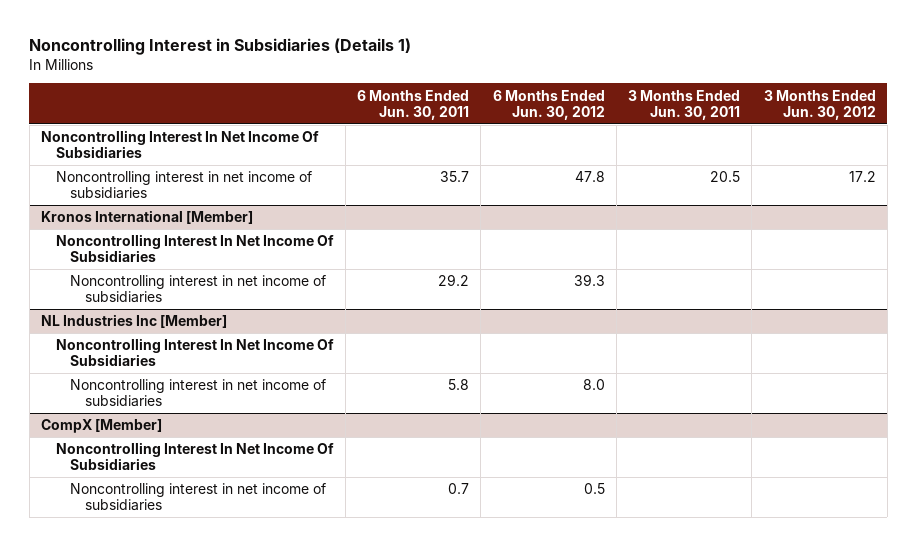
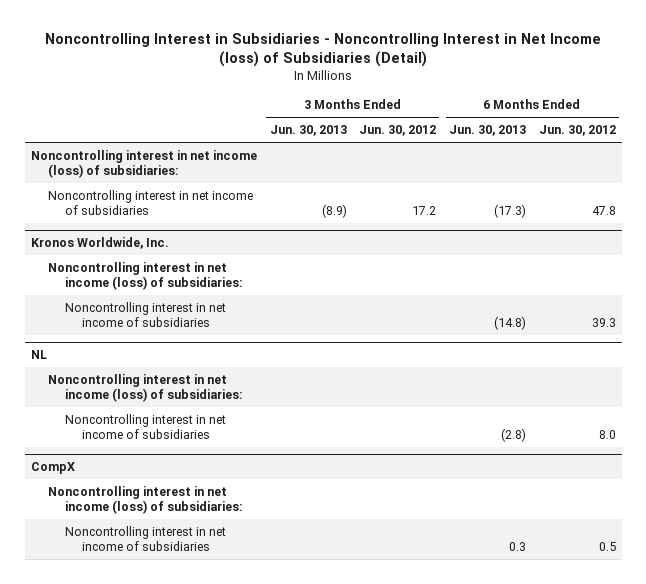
- Noncontrolling Interest in Subsidiaries (Details 1)
+ Noncontrolling Interest in Subsidiaries - Noncontrolling Interest in Net Income (loss) of Subsidiaries (Detail)
- | 6 Months Ended Jun. 30, 2011 | 6 Months Ended Jun. 30, 2012 | 3 Months Ended Jun. 30, 2011 | 3 Months Ended Jun. 30, 2012
+ | 3 Months Ended Jun. 30, 2013 | 3 Months Ended Jun. 30, 2012 | 6 Months Ended Jun. 30, 2013 | 6 Months Ended Jun. 30, 2012
- Noncontrolling Interest In Net Income Of Subsidiaries
+ Noncontrolling interest in net income (loss) of subsidiaries:
- Kronos International [Member]
- Noncontrolling Interest In Net Income Of Subsidiaries
+ Kronos Worldwide, Inc.
+ Noncontrolling interest in net income (loss) of subsidiaries:
- NL Industries Inc [Member]
- Noncontrolling Interest In Net Income Of Subsidiaries
+ NL
+ Noncontrolling interest in net income (loss) of subsidiaries:
- CompX [Member]
- Noncontrolling Interest In Net Income Of Subsidiaries
+ CompX
+ Noncontrolling interest in net income (loss) of subsidiaries:

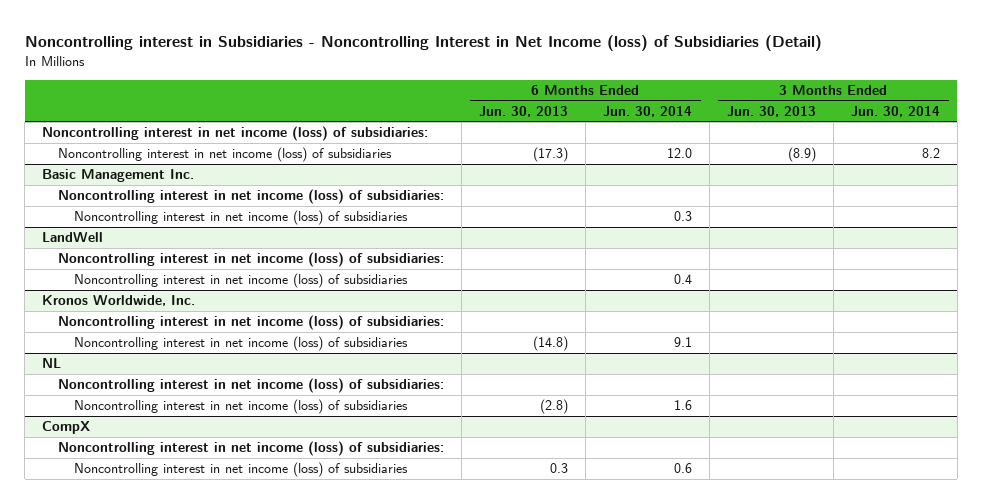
- Noncontrolling Interest in Subsidiaries - Noncontrolling Interest in Net Income (loss) of Subsidiaries (Detail)
+ Noncontrolling interest in Subsidiaries - Noncontrolling Interest in Net Income (loss) of Subsidiaries (Detail)
- | 3 Months Ended Jun. 30, 2013 | 3 Months Ended Jun. 30, 2012 | 6 Months Ended Jun. 30, 2013 | 6 Months Ended Jun. 30, 2012
+ | 6 Months Ended Jun. 30, 2013 | 6 Months Ended Jun. 30, 2014 | 3 Months Ended Jun. 30, 2013 | 3 Months Ended Jun. 30, 2014
- Noncontrolling interest in net income of subsidiaries | (8.9) | 17.2 | (17.3) | 47.8
+ Noncontrolling interest in net income (loss) of subsidiaries | (17.3) | 12.0 | (8.9) | 8.2
+ Basic Management Inc.
+ Noncontrolling interest in net income (loss) of subsidiaries:
+ Noncontrolling interest in net income (loss) of subsidiaries | | 0.3 | |
+ LandWell
+ Noncontrolling interest in net income (loss) of subsidiaries:
+ Noncontrolling interest in net income (loss) of subsidiaries | | 0.4 | |
@ Kronos Worldwide, Inc.
- Noncontrolling interest in net income of subsidiaries | | | (14.8) | 39.3
+ Noncontrolling interest in net income (loss) of subsidiaries | (14.8) | 9.1 | |
@ NL
- Noncontrolling interest in net income of subsidiaries | | | (2.8) | 8.0
+ Noncontrolling interest in net income (loss) of subsidiaries | (2.8) | 1.6 | |
@ CompX
- Noncontrolling interest in net income of subsidiaries | | | 0.3 | 0.5
+ Noncontrolling interest in net income (loss) of subsidiaries | 0.3 | 0.6 | |

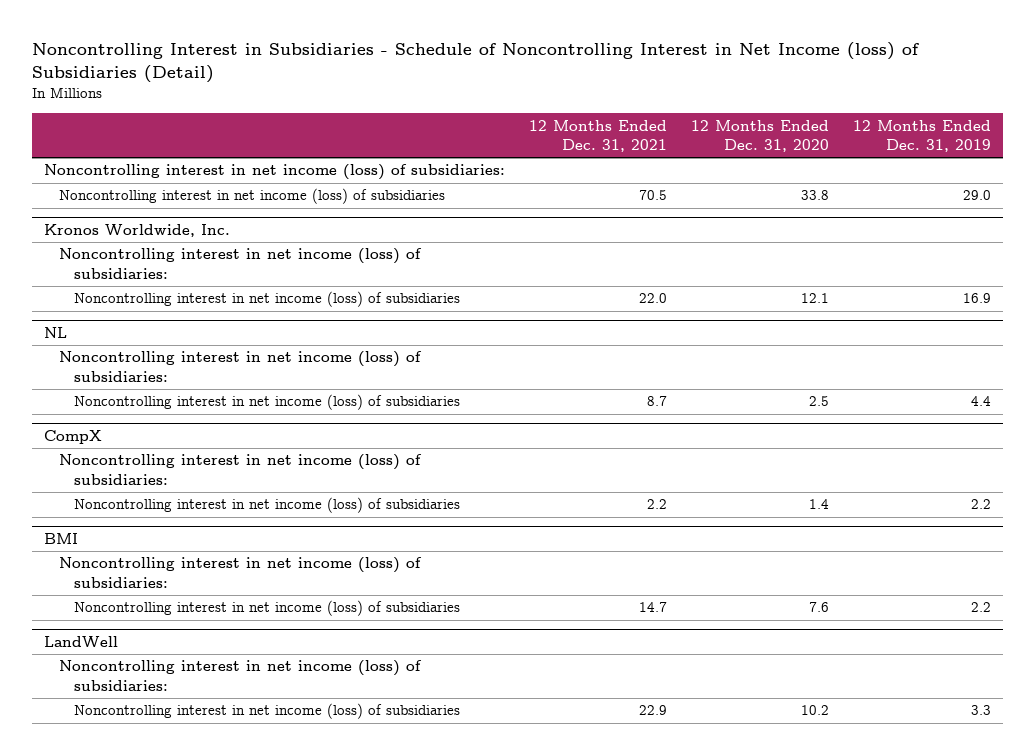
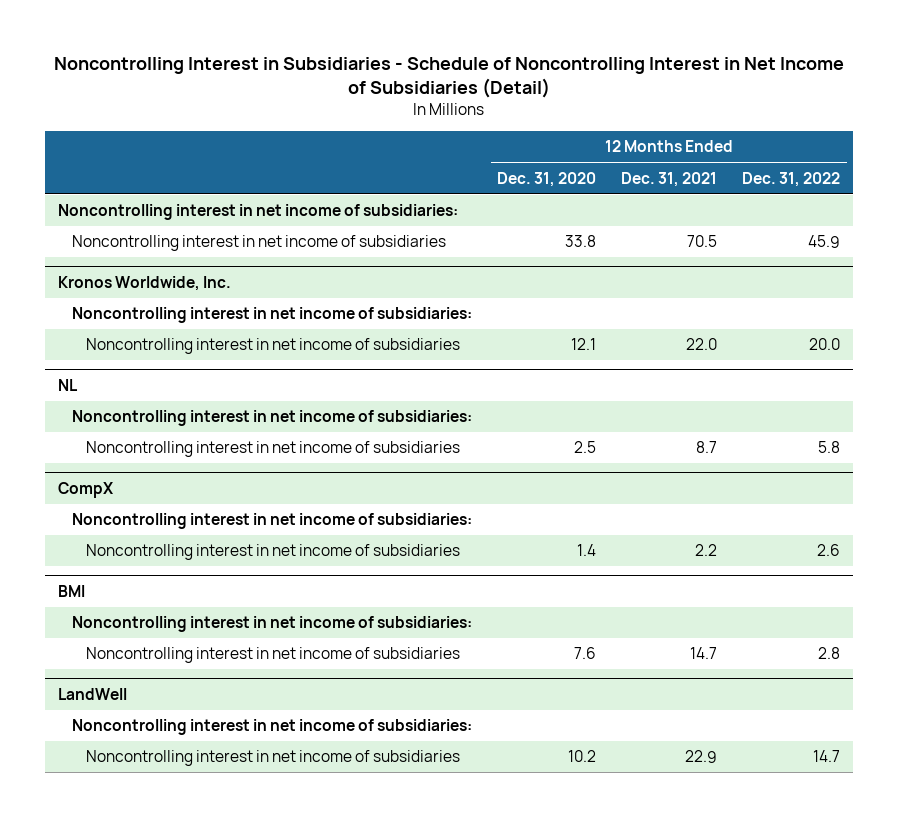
- Noncontrolling Interest in Subsidiaries - Schedule of Noncontrolling Interest in Net Income (loss) of Subsidiaries (Detail)
+ Noncontrolling Interest in Subsidiaries - Schedule of Noncontrolling Interest in Net Income of Subsidiaries (Detail)
- | 12 Months Ended Dec. 31, 2021 | 12 Months Ended Dec. 31, 2020 | 12 Months Ended Dec. 31, 2019
+ | 12 Months Ended Dec. 31, 2020 | 12 Months Ended Dec. 31, 2021 | 12 Months Ended Dec. 31, 2022
- Noncontrolling interest in net income (loss) of subsidiaries:
- Noncontrolling interest in net income (loss) of subsidiaries | 70.5 | 33.8 | 29.0
+ Noncontrolling interest in net income of subsidiaries:
+ Noncontrolling interest in net income of subsidiaries | 33.8 | 70.5 | 45.9
@ Kronos Worldwide, Inc.
- Noncontrolling interest in net income (loss) of subsidiaries:
- Noncontrolling interest in net income (loss) of subsidiaries | 22.0 | 12.1 | 16.9
+ Noncontrolling interest in net income of subsidiaries:
+ Noncontrolling interest in net income of subsidiaries | 12.1 | 22.0 | 20.0
@ NL
- Noncontrolling interest in net income (loss) of subsidiaries:
- Noncontrolling interest in net income (loss) of subsidiaries | 8.7 | 2.5 | 4.4
+ Noncontrolling interest in net income of subsidiaries:
+ Noncontrolling interest in net income of subsidiaries | 2.5 | 8.7 | 5.8
@ CompX
- Noncontrolling interest in net income (loss) of subsidiaries:
- Noncontrolling interest in net income (loss) of subsidiaries | 2.2 | 1.4 | 2.2
+ Noncontrolling interest in net income of subsidiaries:
+ Noncontrolling interest in net income of subsidiaries | 1.4 | 2.2 | 2.6
@ BMI
- Noncontrolling interest in net income (loss) of subsidiaries:
- Noncontrolling interest in net income (loss) of subsidiaries | 14.7 | 7.6 | 2.2
+ Noncontrolling interest in net income of subsidiaries:
+ Noncontrolling interest in net income of subsidiaries | 7.6 | 14.7 | 2.8
@ LandWell
- Noncontrolling interest in net income (loss) of subsidiaries:
- Noncontrolling interest in net income (loss) of subsidiaries | 22.9 | 10.2 | 3.3
+ Noncontrolling interest in net income of subsidiaries:
+ Noncontrolling interest in net income of subsidiaries | 10.2 | 22.9 | 14.7

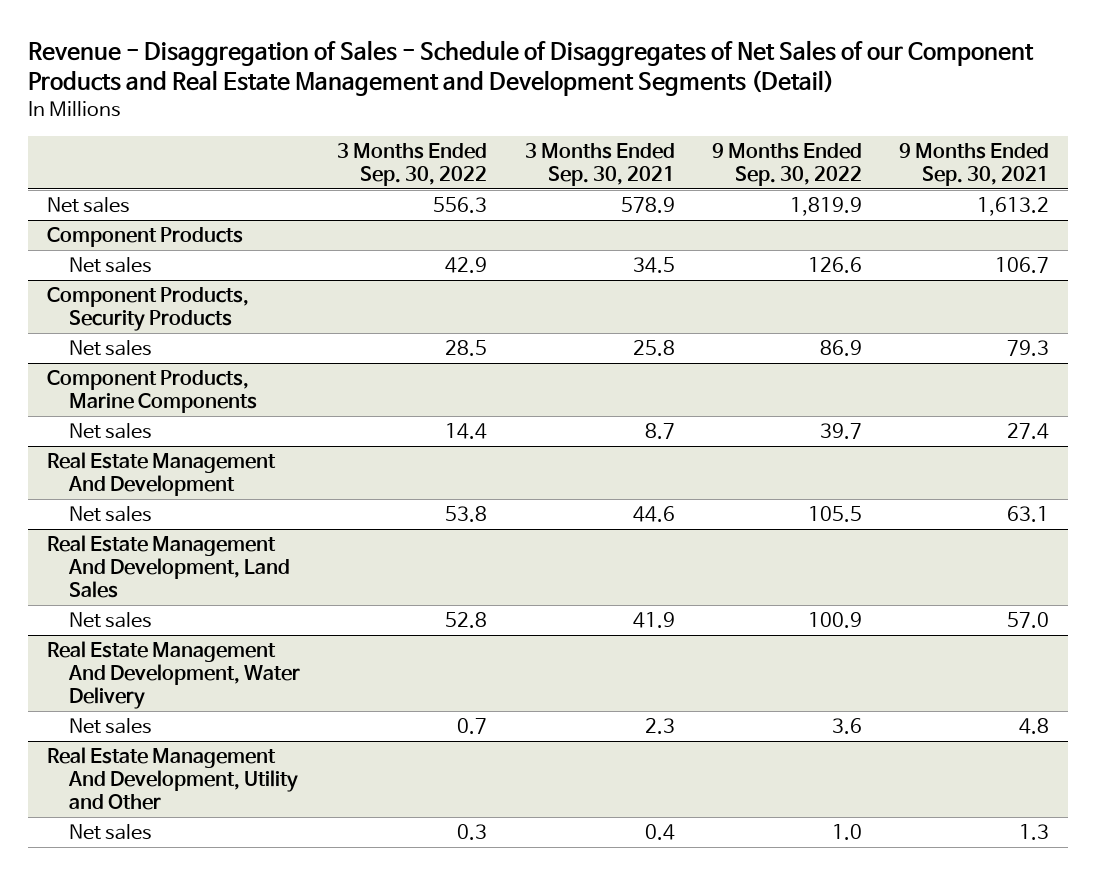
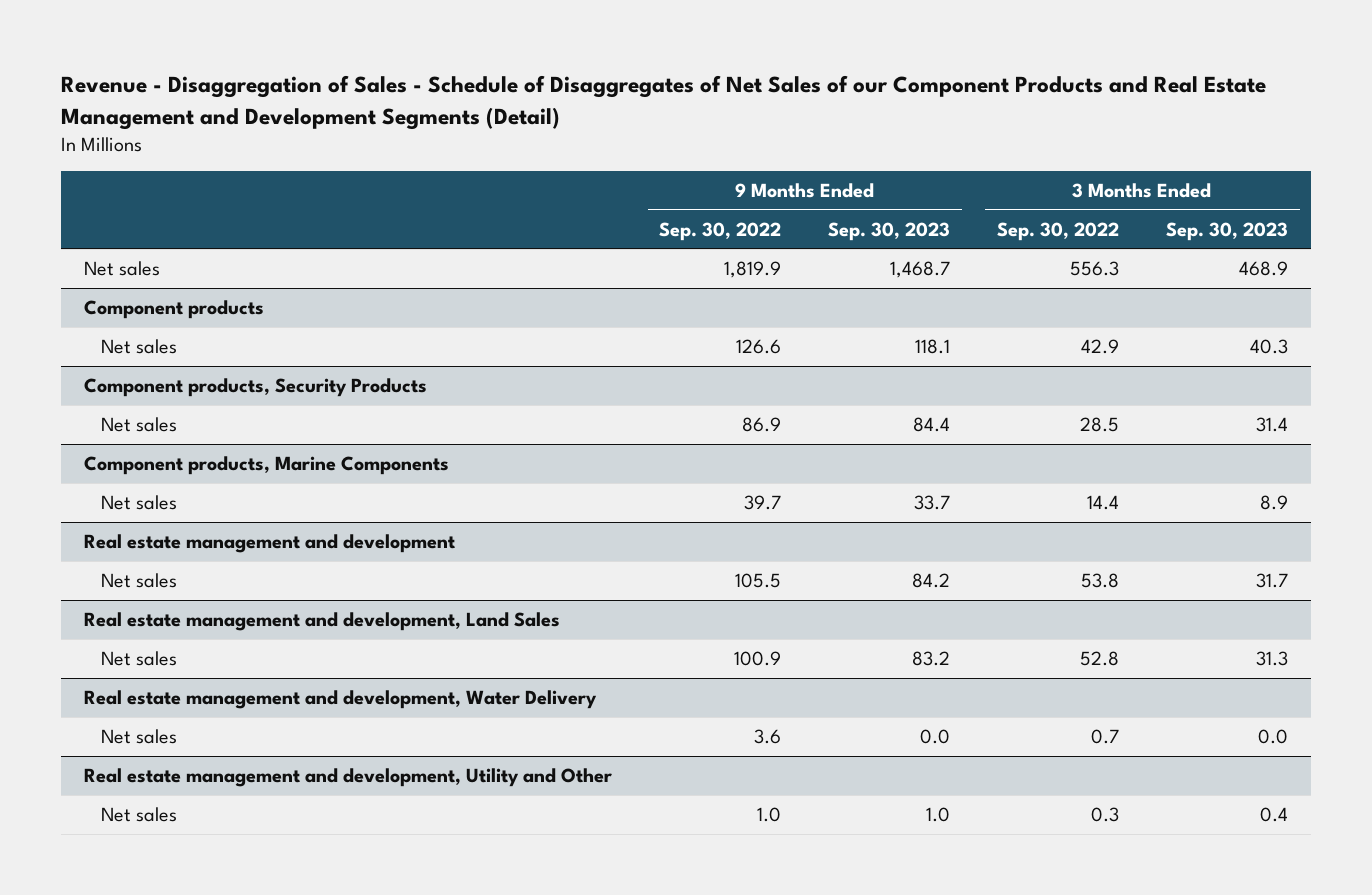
- | 3 Months Ended Sep. 30, 2022 | 3 Months Ended Sep. 30, 2021 | 9 Months Ended Sep. 30, 2022 | 9 Months Ended Sep. 30, 2021
+ | 9 Months Ended Sep. 30, 2022 | 9 Months Ended Sep. 30, 2023 | 3 Months Ended Sep. 30, 2022 | 3 Months Ended Sep. 30, 2023
- Component Products
+ Component products
- Component Products, Security Products
+ Component products, Security Products
- Component Products, Marine Components
+ Component products, Marine Components
- Real Estate Management And Development
+ Real estate management and development
- Real Estate Management And Development, Land Sales
+ Real estate management and development, Land Sales
- Real Estate Management And Development, Water Delivery
+ Real estate management and development, Water Delivery
- Real Estate Management And Development, Utility and Other
+ Real estate management and development, Utility and Other

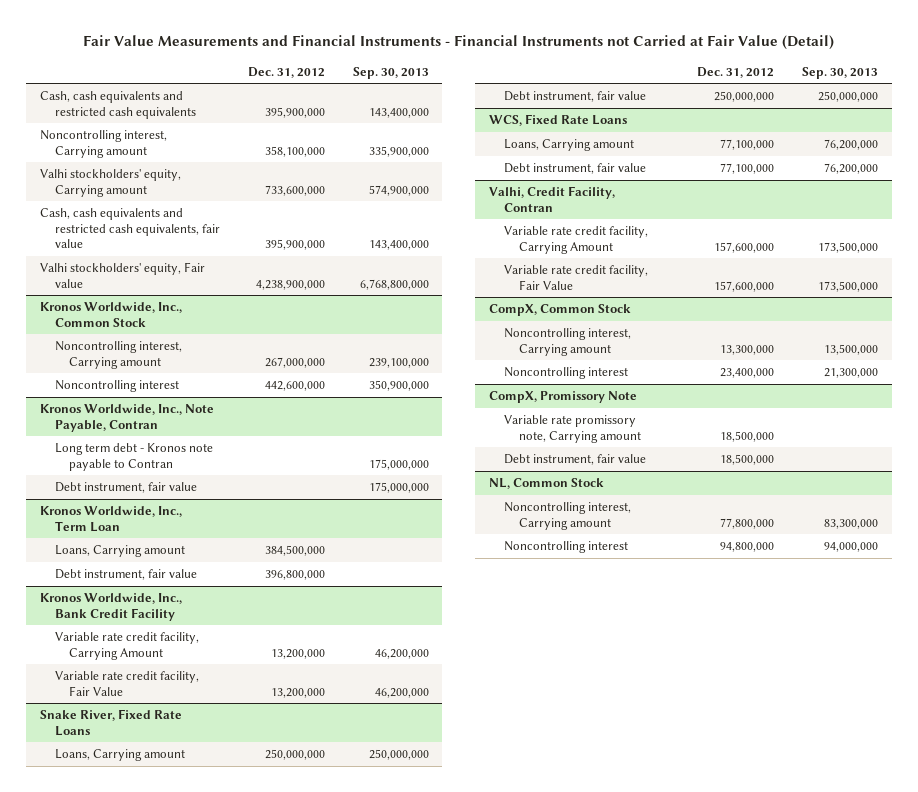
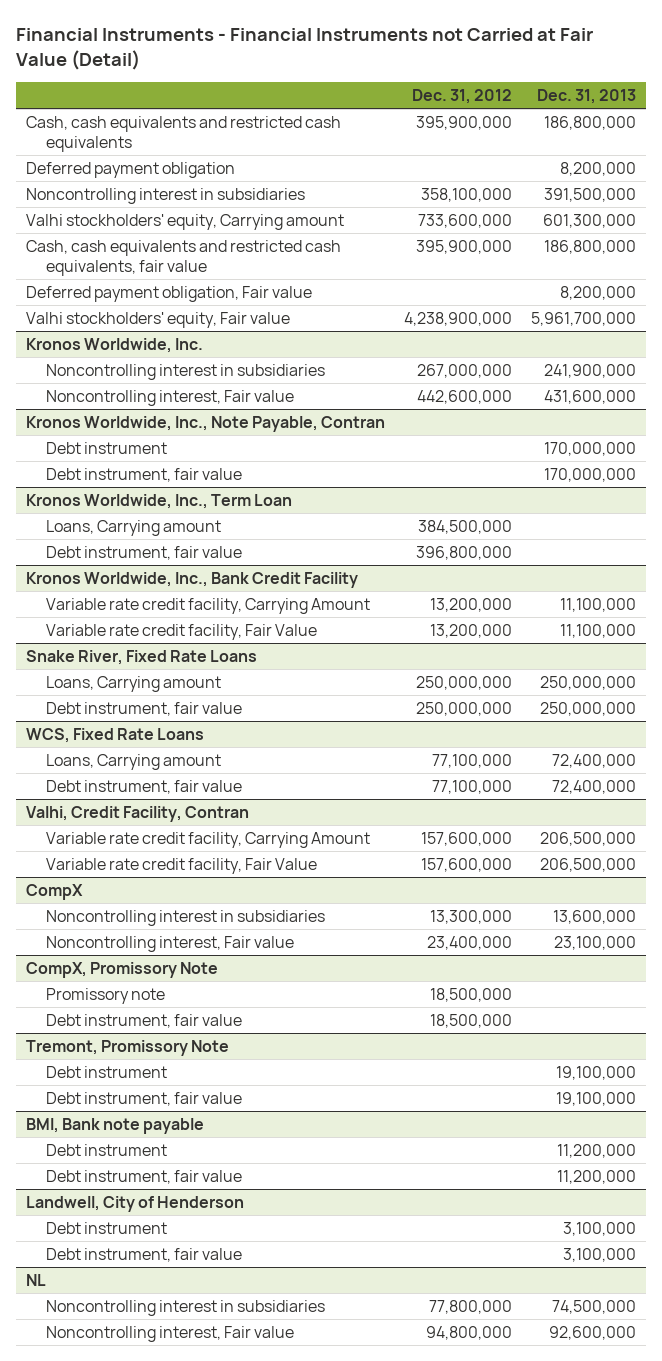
- Fair Value Measurements and Financial Instruments - Financial Instruments not Carried at Fair Value (Detail)
+ Financial Instruments - Financial Instruments not Carried at Fair Value (Detail)
- | Dec. 31, 2012 | Sep. 30, 2013
+ | Dec. 31, 2012 | Dec. 31, 2013
- Noncontrolling interest, Carrying amount | 358,100,000 | 335,900,000
+ Deferred payment obligation | | 8,200,000
+ Noncontrolling interest in subsidiaries | 358,100,000 | 391,500,000
+ Deferred payment obligation, Fair value | | 8,200,000
- Kronos Worldwide, Inc., Common Stock
- Noncontrolling interest, Carrying amount | 267,000,000 | 239,100,000
- Noncontrolling interest | 442,600,000 | 350,900,000
+ Kronos Worldwide, Inc.
+ Noncontrolling interest in subsidiaries | 267,000,000 | 241,900,000
+ Noncontrolling interest, Fair value | 442,600,000 | 431,600,000
@ Kronos Worldwide, Inc., Note Payable, Contran
- Long term debt - Kronos note payable to Contran | | 175,000,000
+ Debt instrument | | 170,000,000
- CompX, Common Stock
- Noncontrolling interest, Carrying amount | 13,300,000 | 13,500,000
- Noncontrolling interest | 23,400,000 | 21,300,000
+ CompX
+ Noncontrolling interest in subsidiaries | 13,300,000 | 13,600,000
+ Noncontrolling interest, Fair value | 23,400,000 | 23,100,000
@ CompX, Promissory Note
- Variable rate promissory note, Carrying amount | 18,500,000 |
+ Promissory note | 18,500,000 |
- NL, Common Stock
- Noncontrolling interest, Carrying amount | 77,800,000 | 83,300,000
- Noncontrolling interest | 94,800,000 | 94,000,000
+ Tremont, Promissory Note
+ Debt instrument | | 19,100,000
+ Debt instrument, fair value | | 19,100,000
+ BMI, Bank note payable
+ Debt instrument | | 11,200,000
+ Debt instrument, fair value | | 11,200,000
+ Landwell, City of Henderson
+ Debt instrument | | 3,100,000
+ Debt instrument, fair value | | 3,100,000
+ NL
+ Noncontrolling interest in subsidiaries | 77,800,000 | 74,500,000
+ Noncontrolling interest, Fair value | 94,800,000 | 92,600,000

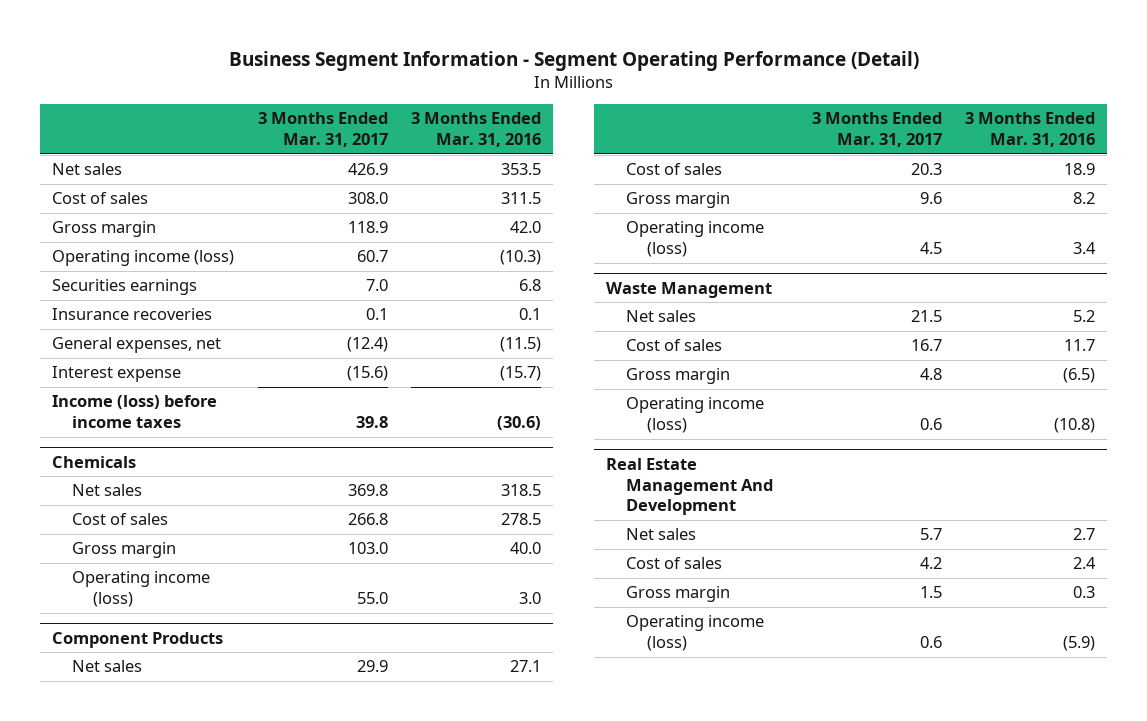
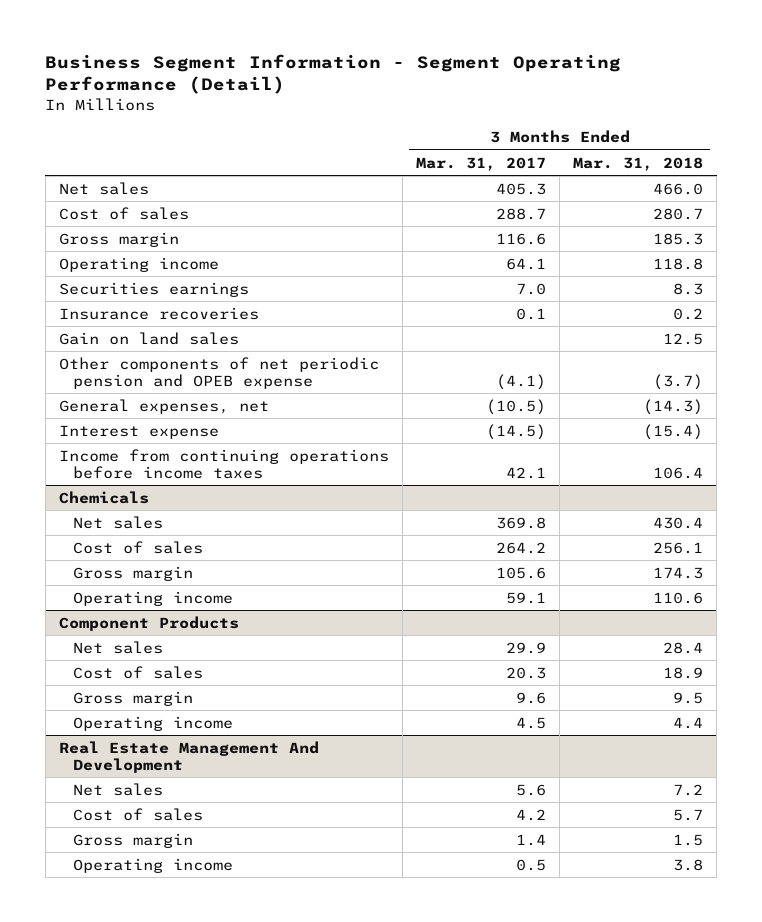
- | 3 Months Ended Mar. 31, 2017 | 3 Months Ended Mar. 31, 2016
+ | 3 Months Ended Mar. 31, 2017 | 3 Months Ended Mar. 31, 2018
- Net sales | 426.9 | 353.5
- Cost of sales | 308.0 | 311.5
- Gross margin | 118.9 | 42.0
- Operating income (loss) | 60.7 | (10.3)
+ Net sales | 405.3 | 466.0
+ Cost of sales | 288.7 | 280.7
+ Gross margin | 116.6 | 185.3
+ Operating income | 64.1 | 118.8
- General expenses, net | (12.4) | (11.5)
- Interest expense | (15.6) | (15.7)
- Income (loss) before income taxes | 39.8 | (30.6)
+ Gain on land sales | | 12.5
+ Other components of net periodic pension and OPEB expense | (4.1) | (3.7)
+ General expenses, net | (10.5) | (14.3)
+ Interest expense | (14.5) | (15.4)
+ Income from continuing operations before income taxes | 42.1 | 106.4
@ Chemicals
- Cost of sales | 266.8 | 278.5
- Gross margin | 103.0 | 40.0
- Operating income (loss) | 55.0 | 3.0
+ Cost of sales | 264.2 | 256.1
+ Gross margin | 105.6 | 174.3
+ Operating income | 59.1 | 110.6
@ Component Products
- Operating income (loss) | 4.5 | 3.4
- Waste Management
- Net sales | 21.5 | 5.2
- Cost of sales | 16.7 | 11.7
- Gross margin | 4.8 | (6.5)
- Operating income (loss) | 0.6 | (10.8)
@ Component Products
+ Operating income | 4.5 | 4.4
@ Real Estate Management And Development
- Net sales | 5.7 | 2.7
+ Net sales | 5.6 | 7.2
- Gross margin | 1.5 | 0.3
- Operating income (loss) | 0.6 | (5.9)
+ Gross margin | 1.4 | 1.5
+ Operating income | 0.5 | 3.8

